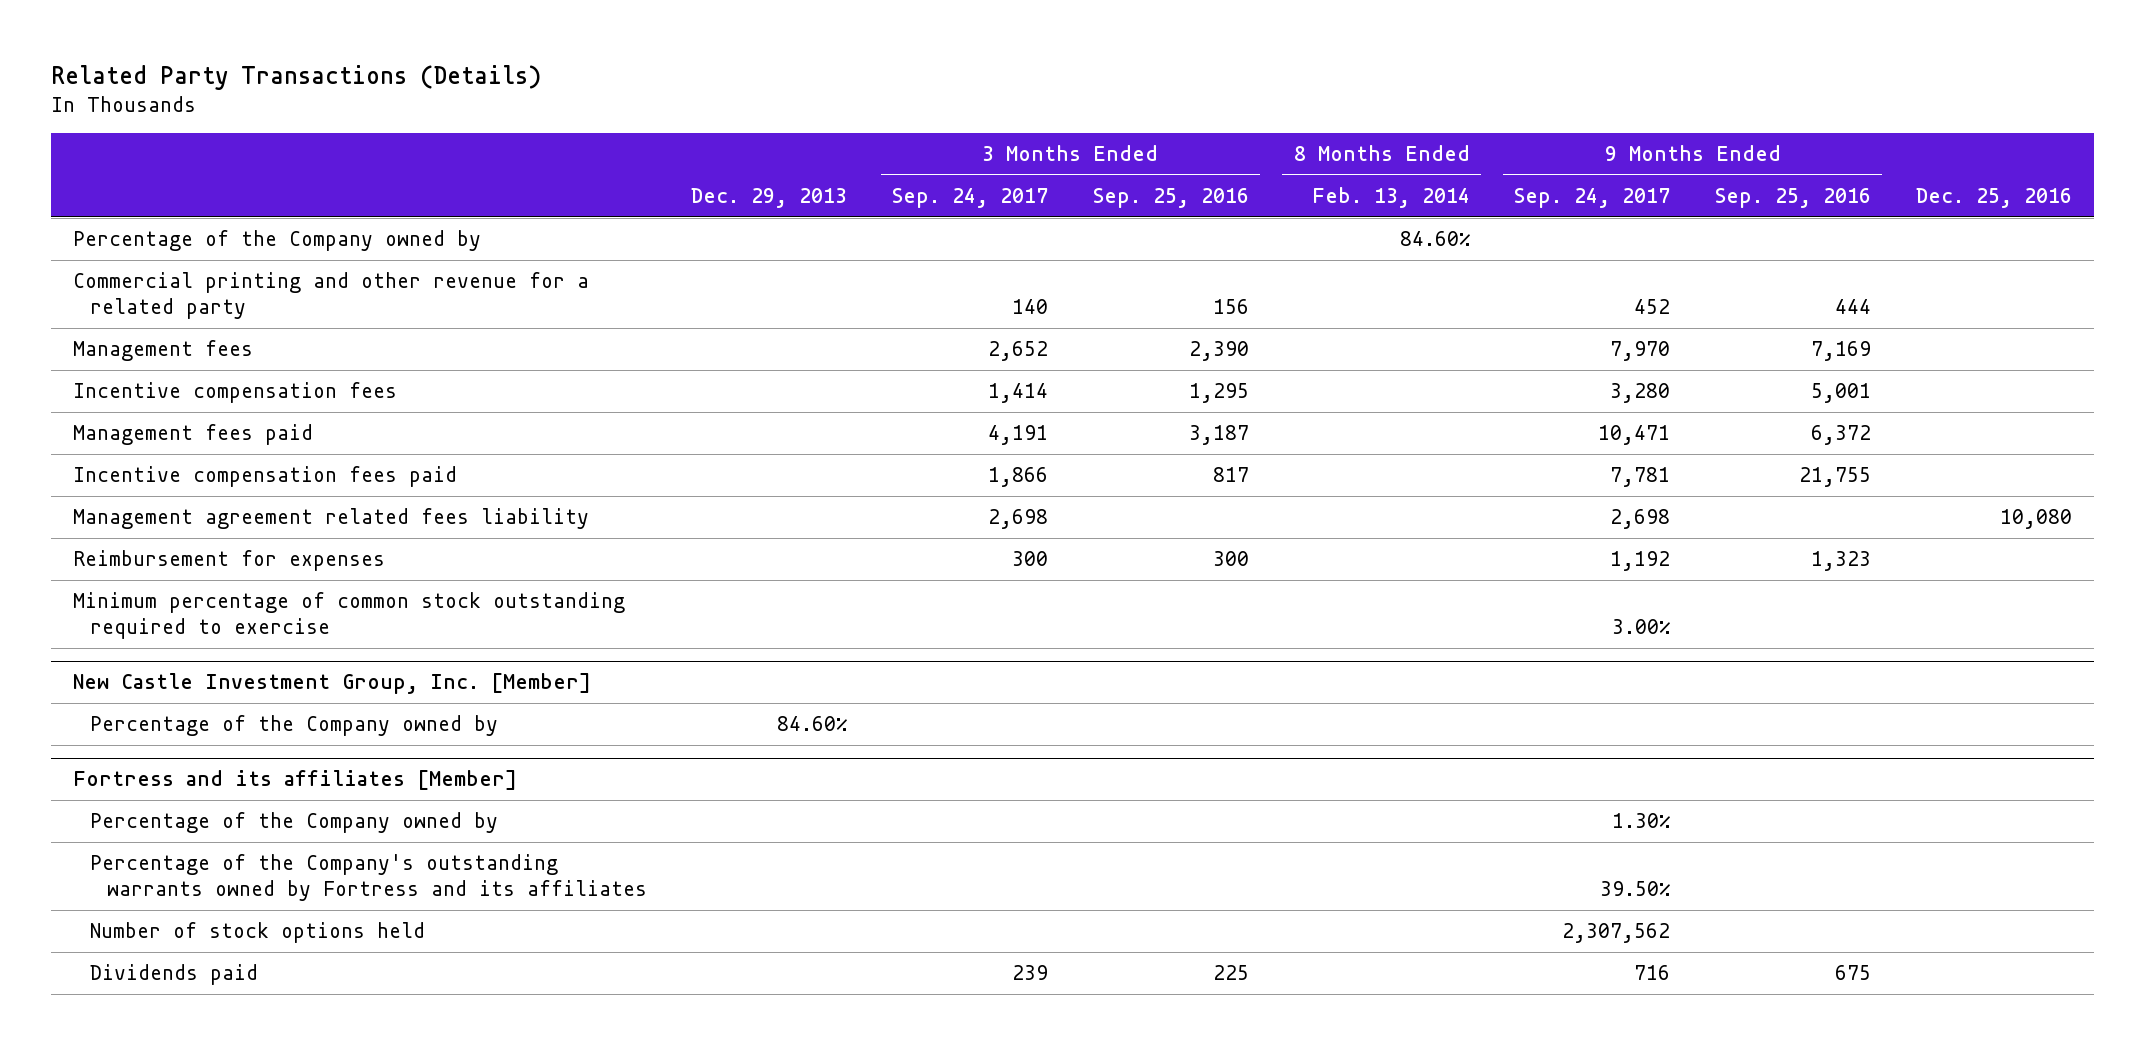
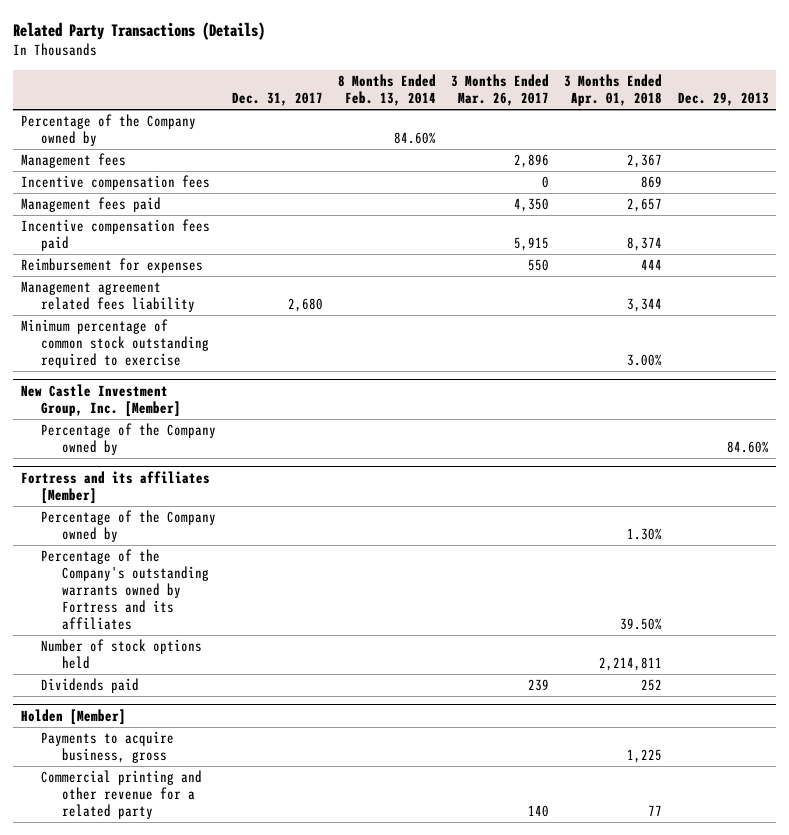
- | Dec. 29, 2013 | 3 Months Ended Sep. 24, 2017 | 3 Months Ended Sep. 25, 2016 | 8 Months Ended Feb. 13, 2014 | 9 Months Ended Sep. 24, 2017 | 9 Months Ended Sep. 25, 2016 | Dec. 25, 2016
+ | Dec. 31, 2017 | 8 Months Ended Feb. 13, 2014 | 3 Months Ended Mar. 26, 2017 | 3 Months Ended Apr. 01, 2018 | Dec. 29, 2013
- Commercial printing and other revenue for a related party | | 140 | 156 | | 452 | 444 |
moved down: Management agreement related fees liability | 2,680 | | | 3,344 |
+ Holden [Member]
+ Payments to acquire business, gross | | | | 1,225 |
+ Commercial printing and other revenue for a related party | | | 140 | 77 |

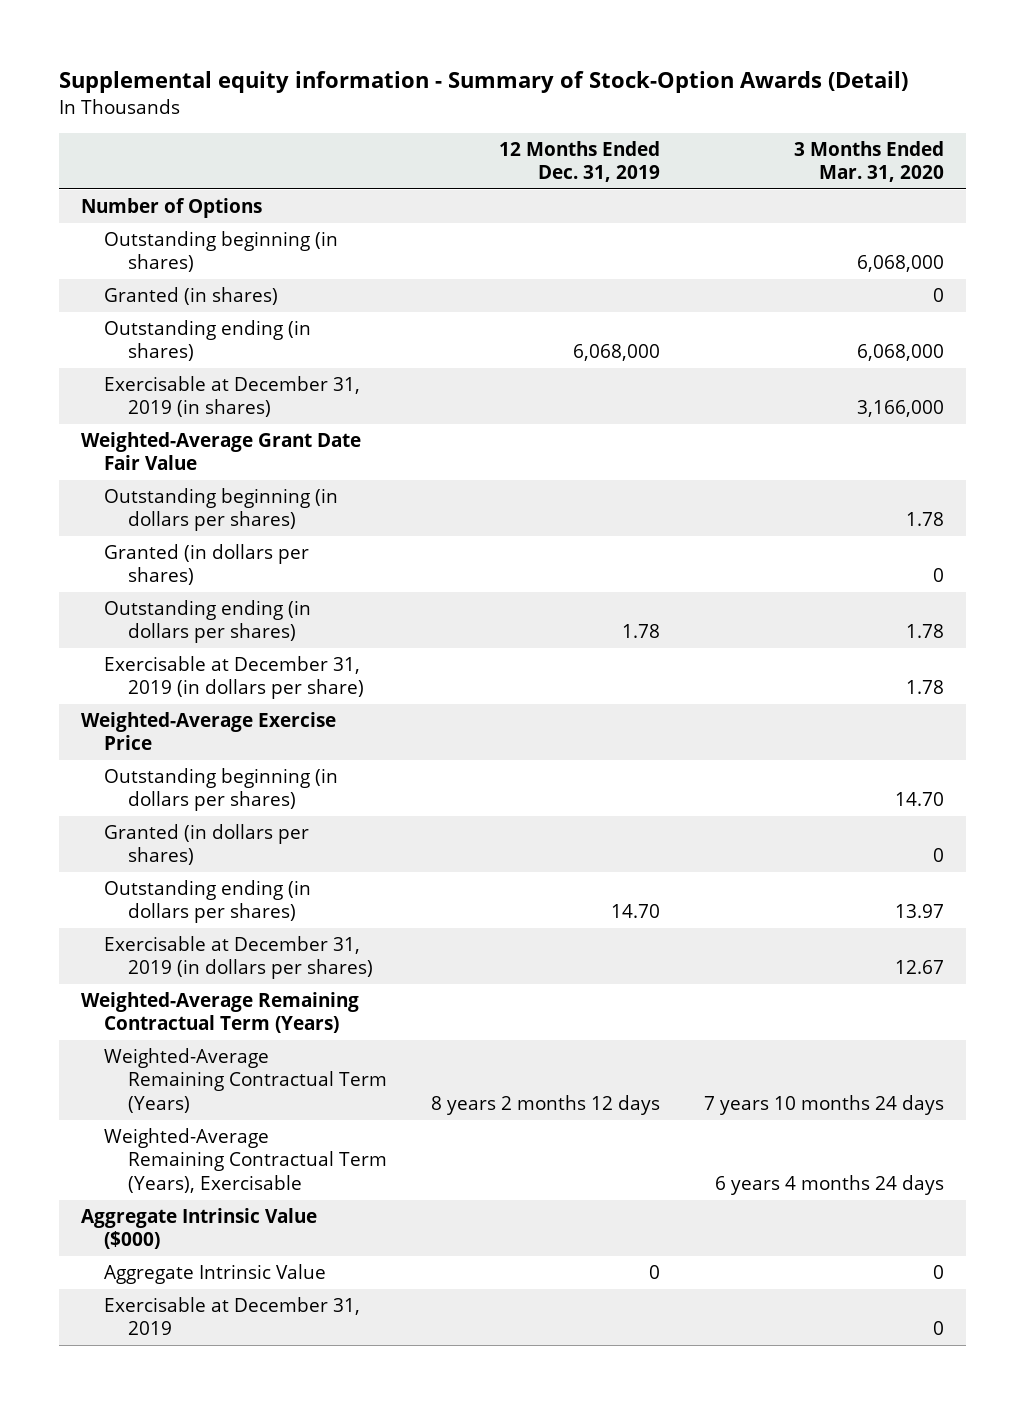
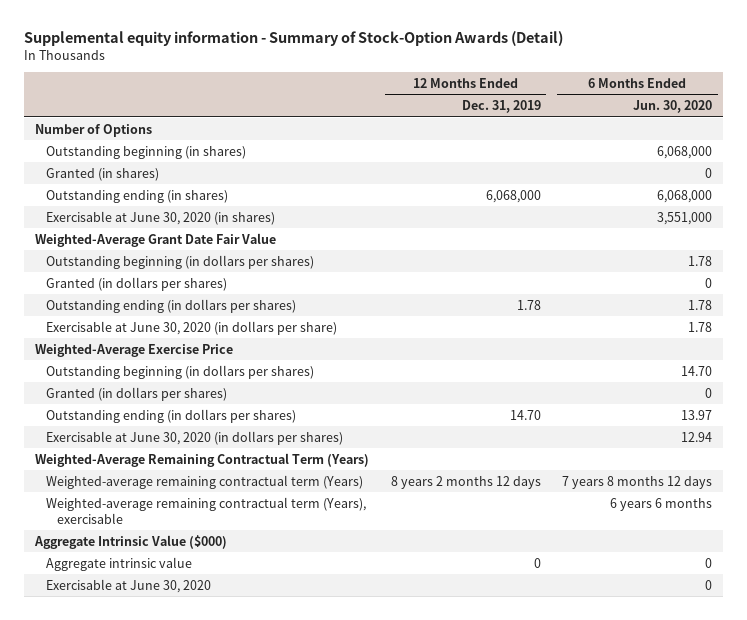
- | 12 Months Ended Dec. 31, 2019 | 3 Months Ended Mar. 31, 2020
+ | 12 Months Ended Dec. 31, 2019 | 6 Months Ended Jun. 30, 2020
- Exercisable at December 31, 2019 (in shares) | | 3,166,000
+ Exercisable at June 30, 2020 (in shares) | | 3,551,000
- Exercisable at December 31, 2019 (in dollars per share) | | 1.78
+ Exercisable at June 30, 2020 (in dollars per share) | | 1.78
- Exercisable at December 31, 2019 (in dollars per shares) | | 12.67
+ Exercisable at June 30, 2020 (in dollars per shares) | | 12.94
- Weighted-Average Remaining Contractual Term (Years) | 8 years 2 months 12 days | 7 years 10 months 24 days
- Weighted-Average Remaining Contractual Term (Years), Exercisable | | 6 years 4 months 24 days
+ Weighted-average remaining contractual term (Years) | 8 years 2 months 12 days | 7 years 8 months 12 days
+ Weighted-average remaining contractual term (Years), exercisable | | 6 years 6 months
- Aggregate Intrinsic Value | 0 | 0
- Exercisable at December 31, 2019 | | 0
+ Aggregate intrinsic value | 0 | 0
+ Exercisable at June 30, 2020 | | 0

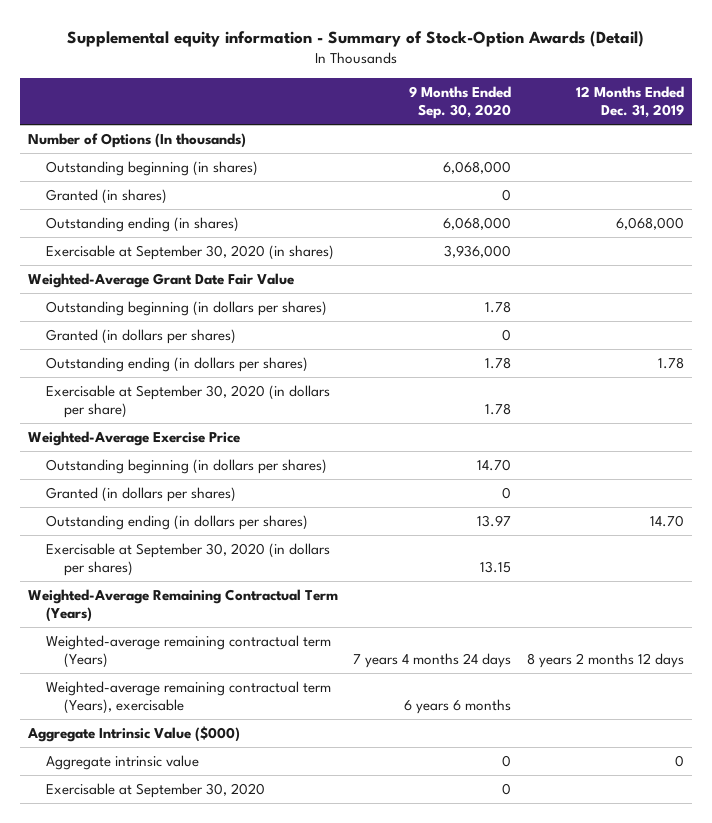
- | 12 Months Ended Dec. 31, 2019 | 6 Months Ended Jun. 30, 2020
+ | 9 Months Ended Sep. 30, 2020 | 12 Months Ended Dec. 31, 2019
- Number of Options
+ Number of Options (In thousands)
- Exercisable at June 30, 2020 (in shares) | | 3,551,000
+ Exercisable at September 30, 2020 (in shares) | 3,936,000 |
- Exercisable at June 30, 2020 (in dollars per share) | | 1.78
+ Exercisable at September 30, 2020 (in dollars per share) | 1.78 |
- Exercisable at June 30, 2020 (in dollars per shares) | | 12.94
+ Exercisable at September 30, 2020 (in dollars per shares) | 13.15 |
- Exercisable at June 30, 2020 | | 0
+ Exercisable at September 30, 2020 | 0 |

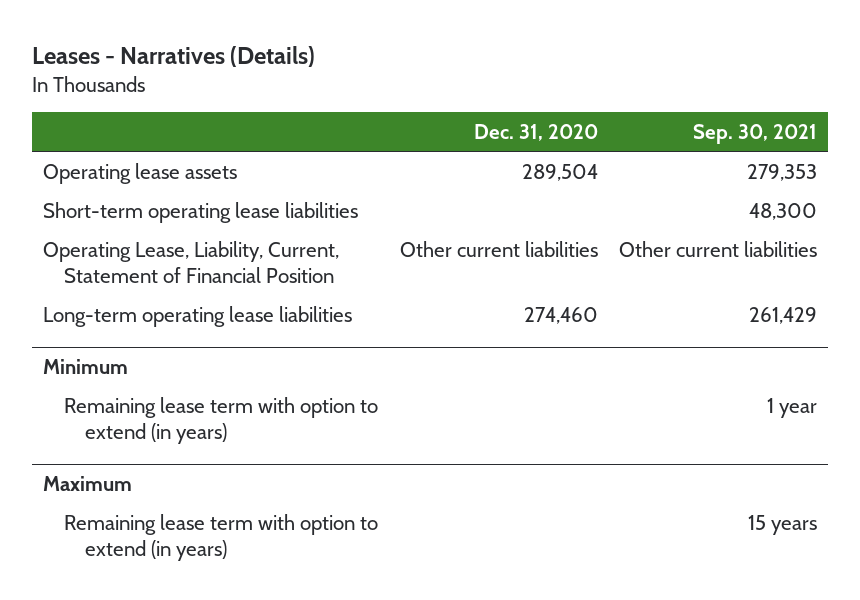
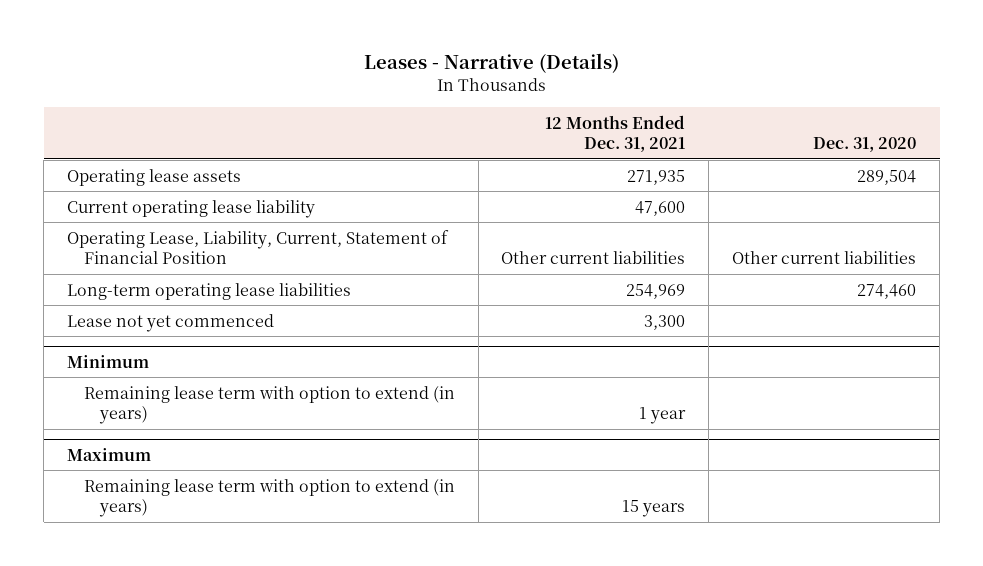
- Leases - Narratives (Details)
+ Leases - Narrative (Details)
- | Dec. 31, 2020 | Sep. 30, 2021
+ | 12 Months Ended Dec. 31, 2021 | Dec. 31, 2020
- Short-term operating lease liabilities | | 48,300
+ Current operating lease liability | 47,600 |
+ Lease not yet commenced | 3,300 |

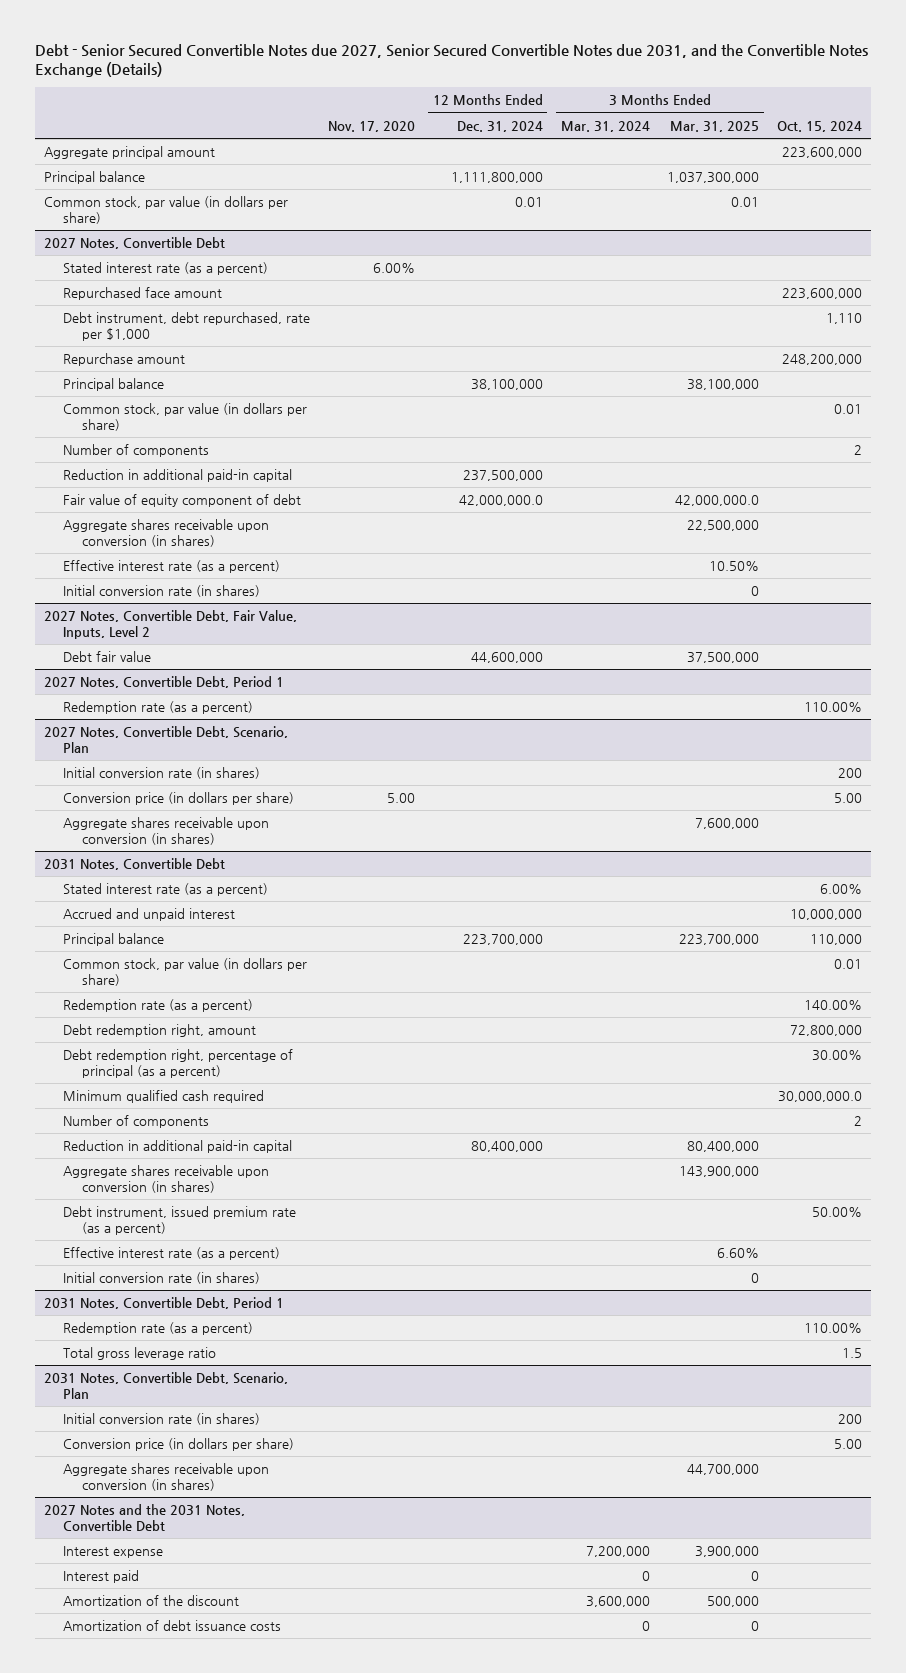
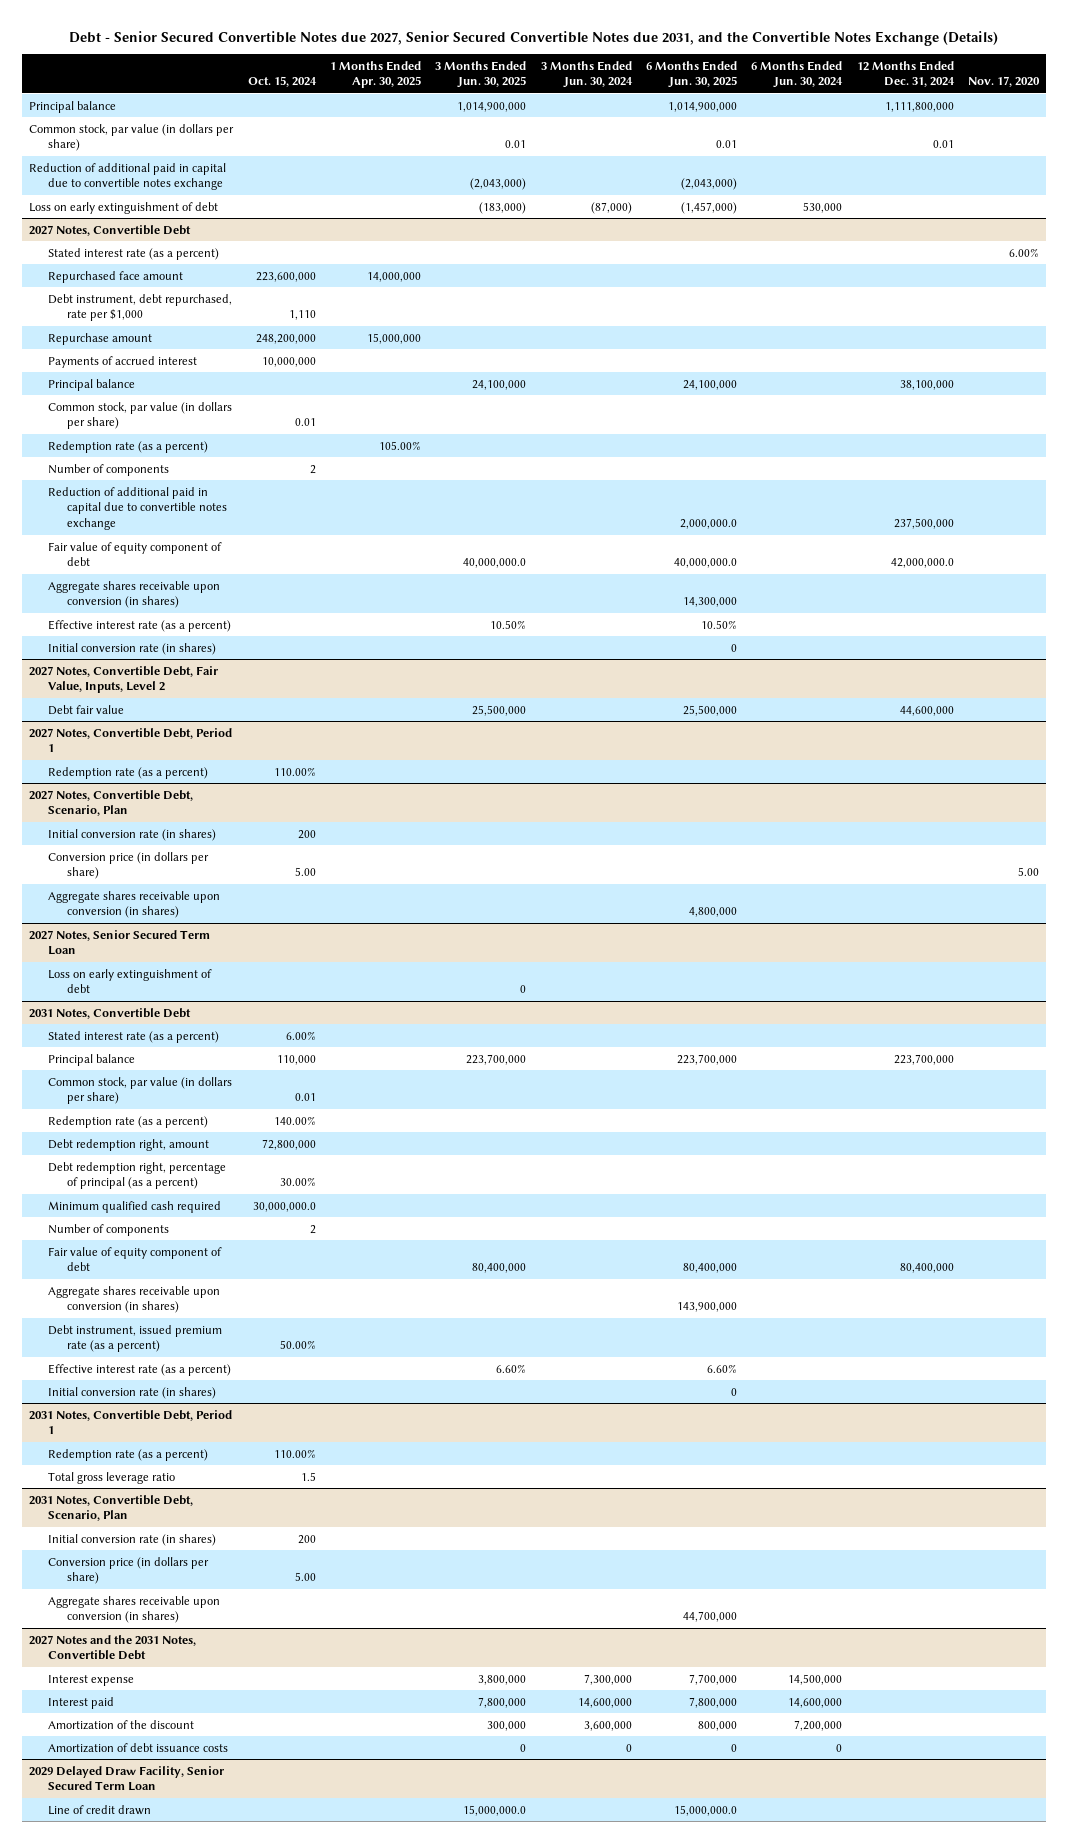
- | Nov. 17, 2020 | 12 Months Ended Dec. 31, 2024 | 3 Months Ended Mar. 31, 2024 | 3 Months Ended Mar. 31, 2025 | Oct. 15, 2024
+ | Oct. 15, 2024 | 1 Months Ended Apr. 30, 2025 | 3 Months Ended Jun. 30, 2025 | 3 Months Ended Jun. 30, 2024 | 6 Months Ended Jun. 30, 2025 | 6 Months Ended Jun. 30, 2024 | 12 Months Ended Dec. 31, 2024 | Nov. 17, 2020
- Aggregate principal amount | | | | | 223,600,000
+ Reduction of additional paid in capital due to convertible notes exchange | | | (2,043,000) | | (2,043,000) | | |
+ Loss on early extinguishment of debt | | | (183,000) | (87,000) | (1,457,000) | 530,000 | |
@ 2027 Notes, Convertible Debt
+ Payments of accrued interest | 10,000,000 | | | | | | |
+ Redemption rate (as a percent) | | 105.00% | | | | | |
- Reduction in additional paid-in capital | | 237,500,000 | | |
+ Reduction of additional paid in capital due to convertible notes exchange | | | | | 2,000,000.0 | | 237,500,000 |
+ 2027 Notes, Senior Secured Term Loan
+ Loss on early extinguishment of debt | | | 0 | | | | |
@ 2031 Notes, Convertible Debt
- Accrued and unpaid interest | | | | | 10,000,000
- Reduction in additional paid-in capital | | 80,400,000 | | 80,400,000 |
+ Fair value of equity component of debt | | | 80,400,000 | | 80,400,000 | | 80,400,000 |
+ 2029 Delayed Draw Facility, Senior Secured Term Loan
+ Line of credit drawn | | | 15,000,000.0 | | 15,000,000.0 | | |

